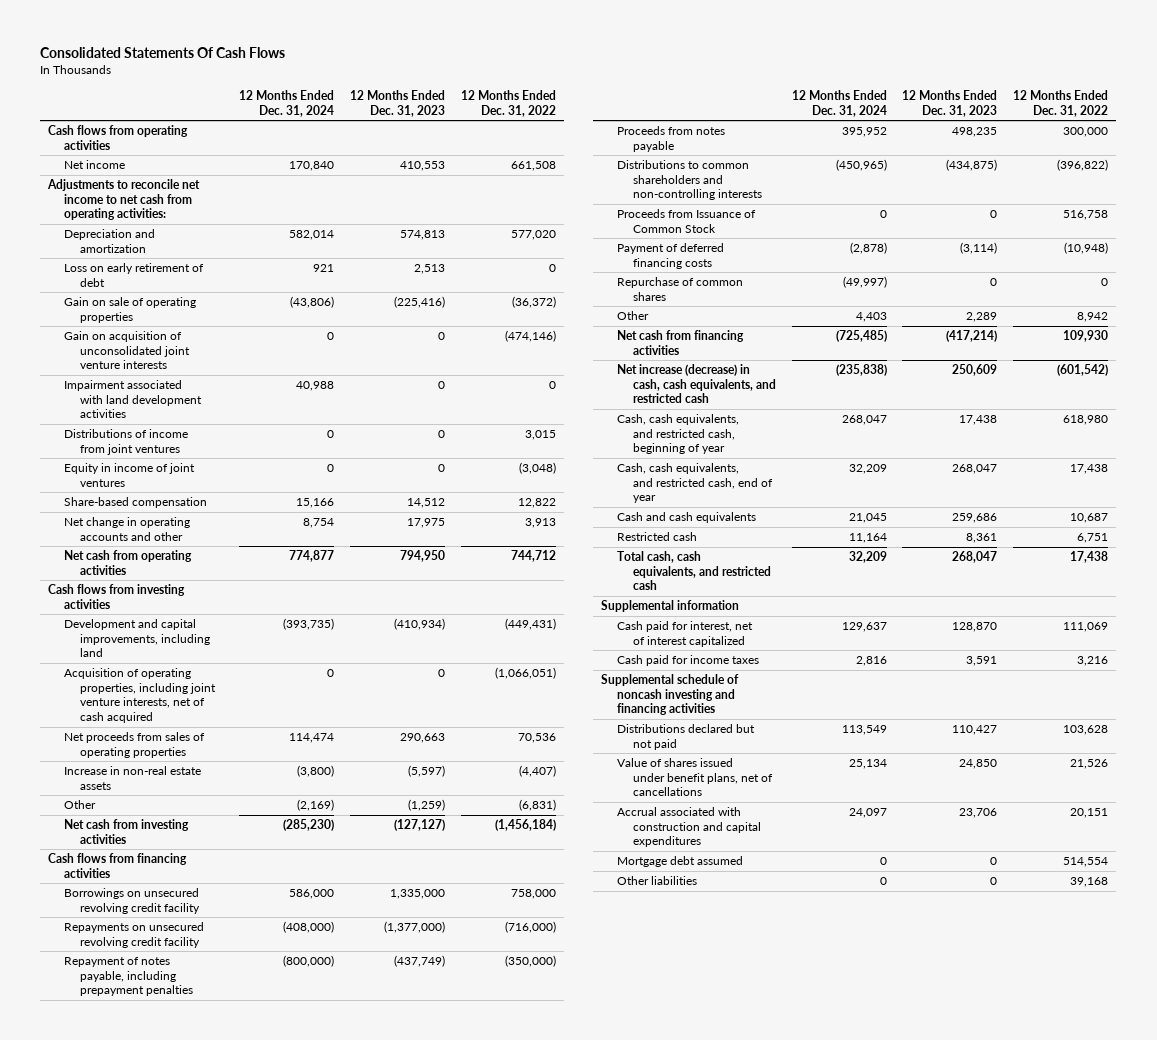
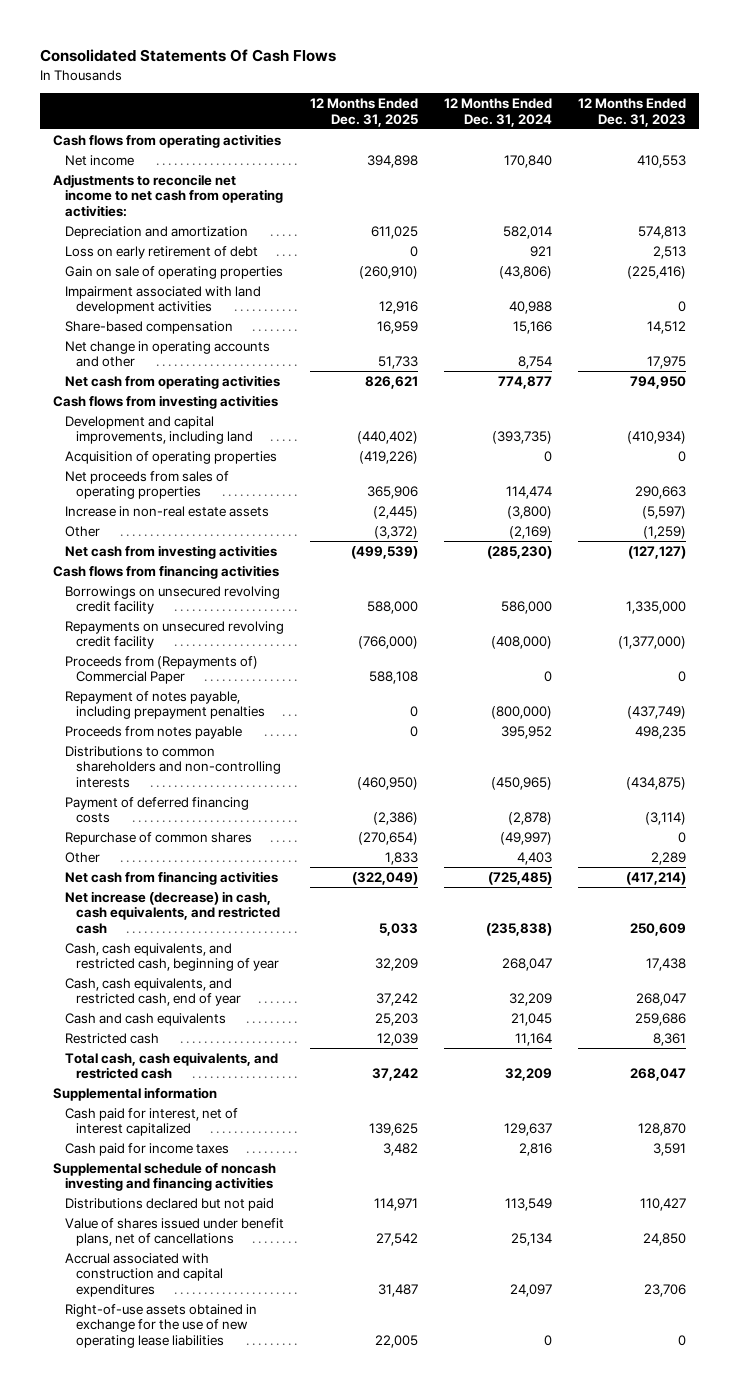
- | 12 Months Ended Dec. 31, 2024 | 12 Months Ended Dec. 31, 2023 | 12 Months Ended Dec. 31, 2022
+ | 12 Months Ended Dec. 31, 2025 | 12 Months Ended Dec. 31, 2024 | 12 Months Ended Dec. 31, 2023
- Gain on acquisition of unconsolidated joint venture interests | 0 | 0 | (474,146)
- Distributions of income from joint ventures | 0 | 0 | 3,015
- Equity in income of joint ventures | 0 | 0 | (3,048)
- Acquisition of operating properties, including joint venture interests, net of cash acquired | 0 | 0 | (1,066,051)
+ Acquisition of operating properties | (419,226) | 0 | 0
+ Proceeds from (Repayments of) Commercial Paper | 588,108 | 0 | 0
- Proceeds from Issuance of Common Stock | 0 | 0 | 516,758
- Mortgage debt assumed | 0 | 0 | 514,554
- Other liabilities | 0 | 0 | 39,168
+ Right-of-use assets obtained in exchange for the use of new operating lease liabilities | 22,005 | 0 | 0

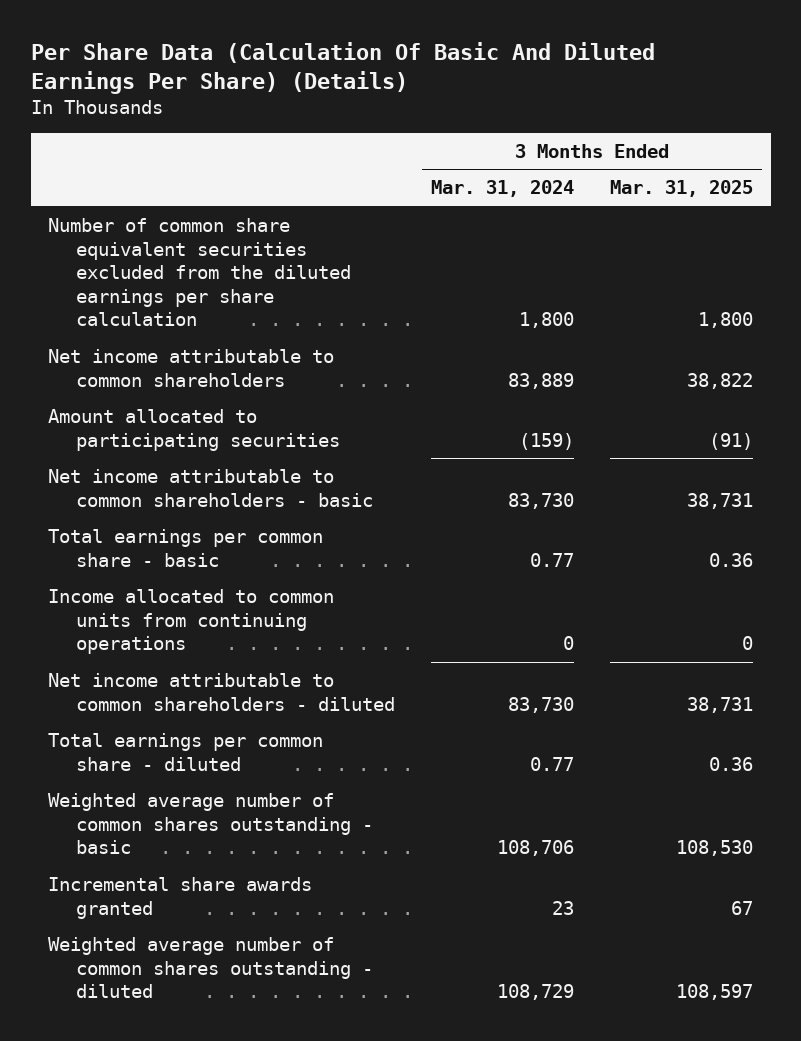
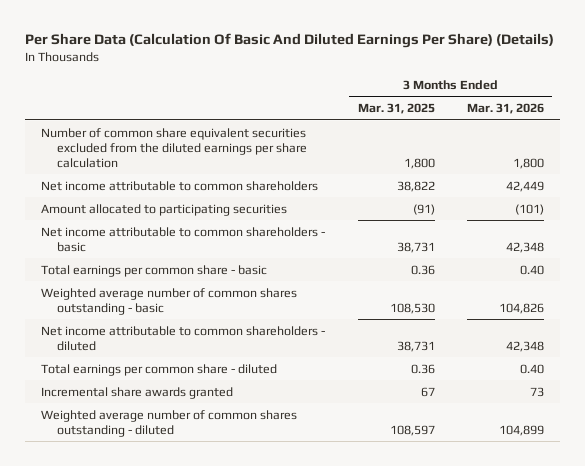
- | 3 Months Ended Mar. 31, 2024 | 3 Months Ended Mar. 31, 2025
+ | 3 Months Ended Mar. 31, 2025 | 3 Months Ended Mar. 31, 2026
- Income allocated to common units from continuing operations | 0 | 0
moved up: Weighted average number of common shares outstanding - basic | 108,530 | 104,826

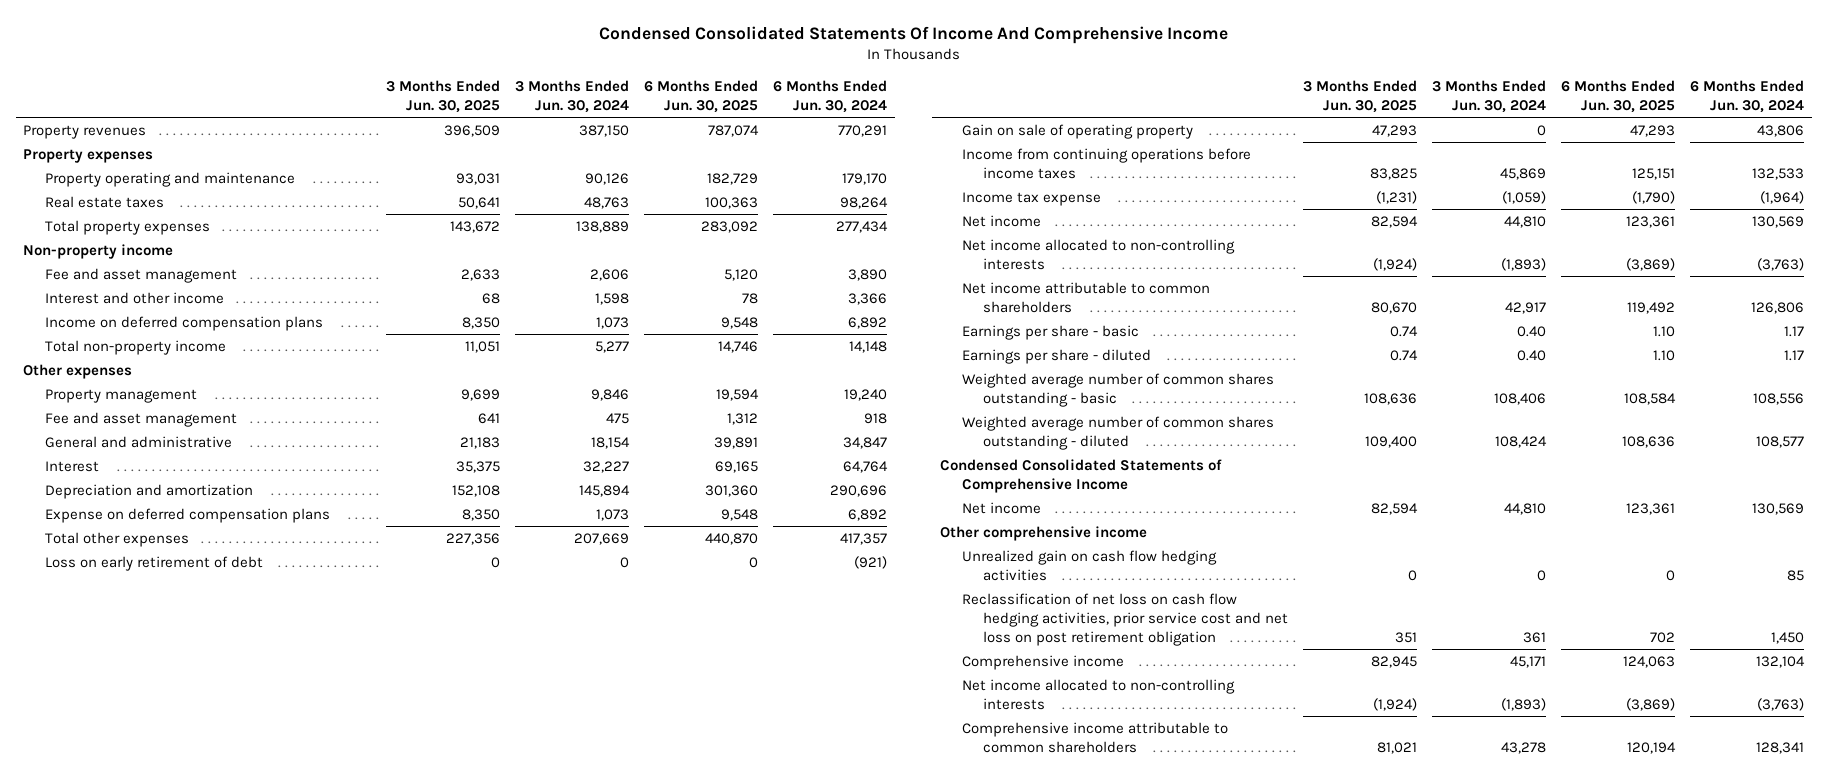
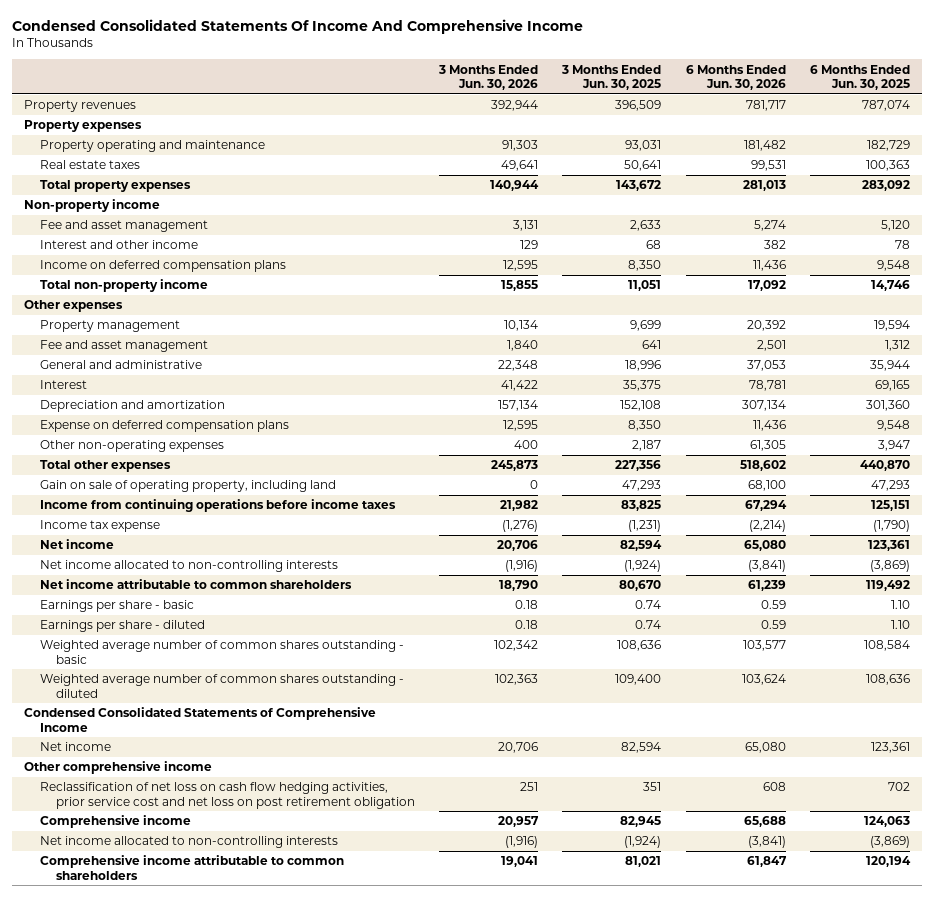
- | 3 Months Ended Jun. 30, 2025 | 3 Months Ended Jun. 30, 2024 | 6 Months Ended Jun. 30, 2025 | 6 Months Ended Jun. 30, 2024
+ | 3 Months Ended Jun. 30, 2026 | 3 Months Ended Jun. 30, 2025 | 6 Months Ended Jun. 30, 2026 | 6 Months Ended Jun. 30, 2025
- General and administrative | 21,183 | 18,154 | 39,891 | 34,847
+ General and administrative | 22,348 | 18,996 | 37,053 | 35,944
+ Other non-operating expenses | 400 | 2,187 | 61,305 | 3,947
- Loss on early retirement of debt | 0 | 0 | 0 | (921)
- Gain on sale of operating property | 47,293 | 0 | 47,293 | 43,806
+ Gain on sale of operating property, including land | 0 | 47,293 | 68,100 | 47,293
- Unrealized gain on cash flow hedging activities | 0 | 0 | 0 | 85

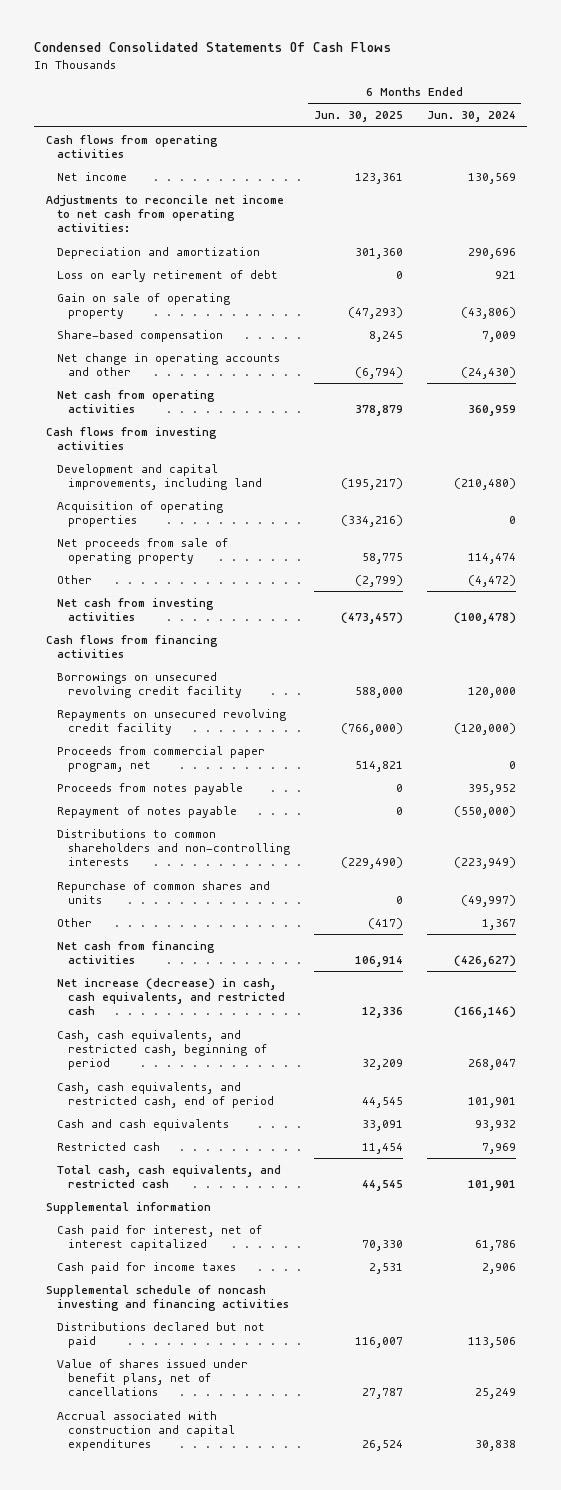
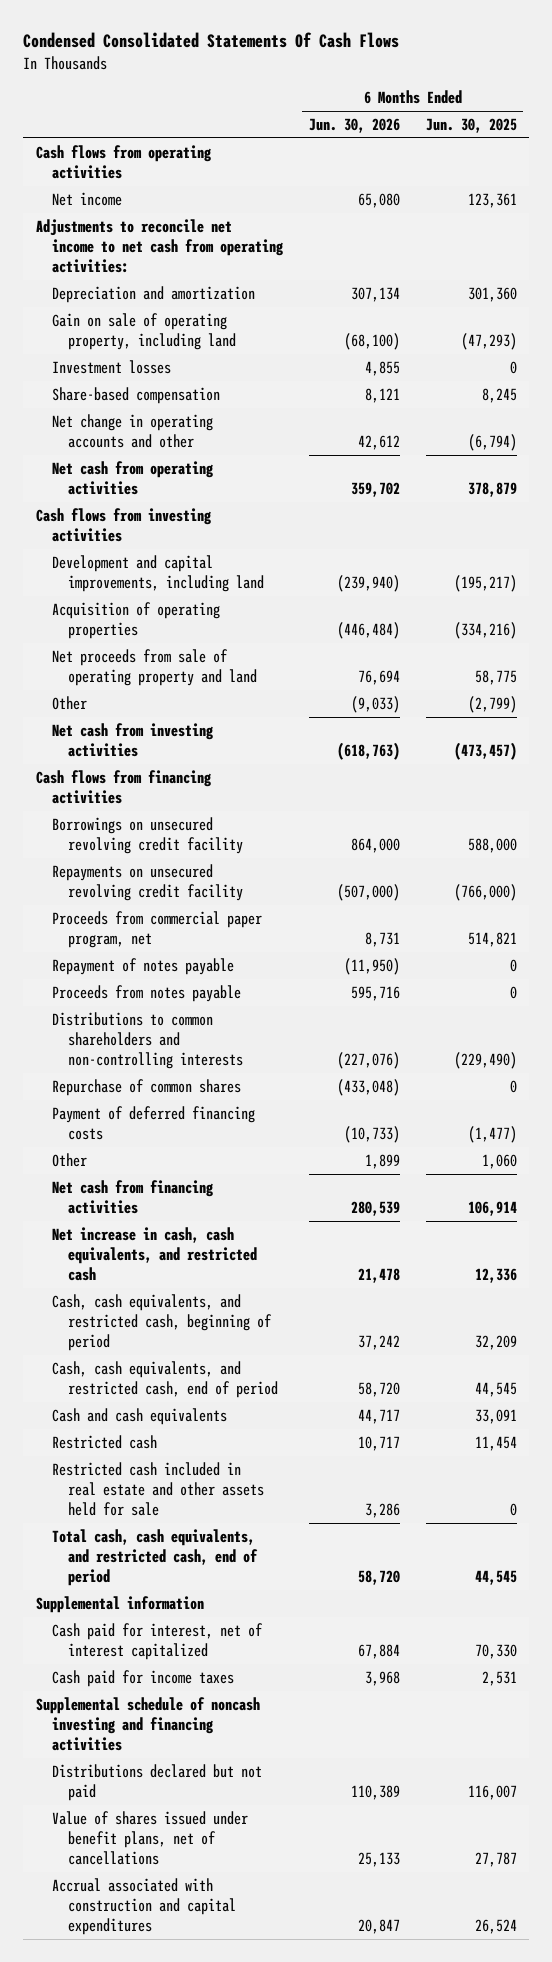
- | 6 Months Ended Jun. 30, 2025 | 6 Months Ended Jun. 30, 2024
+ | 6 Months Ended Jun. 30, 2026 | 6 Months Ended Jun. 30, 2025
- Loss on early retirement of debt | 0 | 921
- Gain on sale of operating property | (47,293) | (43,806)
+ Gain on sale of operating property, including land | (68,100) | (47,293)
+ Investment losses | 4,855 | 0
- Net proceeds from sale of operating property | 58,775 | 114,474
+ Net proceeds from sale of operating property and land | 76,694 | 58,775
moved down: Proceeds from notes payable | 595,716 | 0
- Repurchase of common shares and units | 0 | (49,997)
- Other | (417) | 1,367
+ Repurchase of common shares | (433,048) | 0
+ Payment of deferred financing costs | (10,733) | (1,477)
+ Other | 1,899 | 1,060
- Net increase (decrease) in cash, cash equivalents, and restricted cash | 12,336 | (166,146)
+ Net increase in cash, cash equivalents, and restricted cash | 21,478 | 12,336
- Total cash, cash equivalents, and restricted cash | 44,545 | 101,901
+ Restricted cash included in real estate and other assets held for sale | 3,286 | 0
+ Total cash, cash equivalents, and restricted cash, end of period | 58,720 | 44,545

